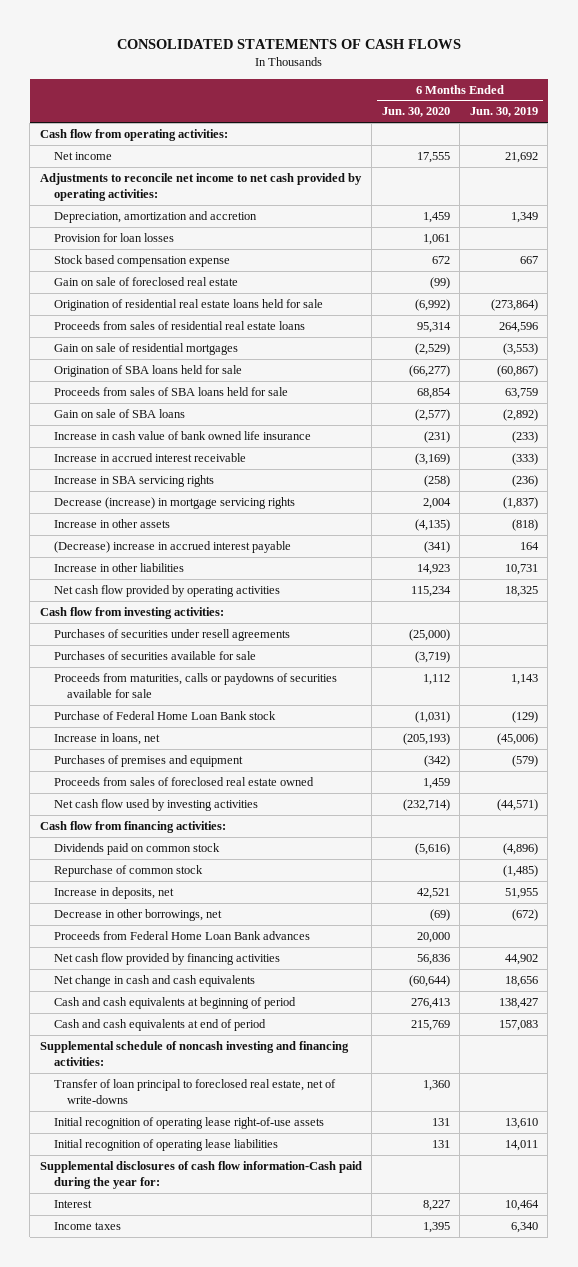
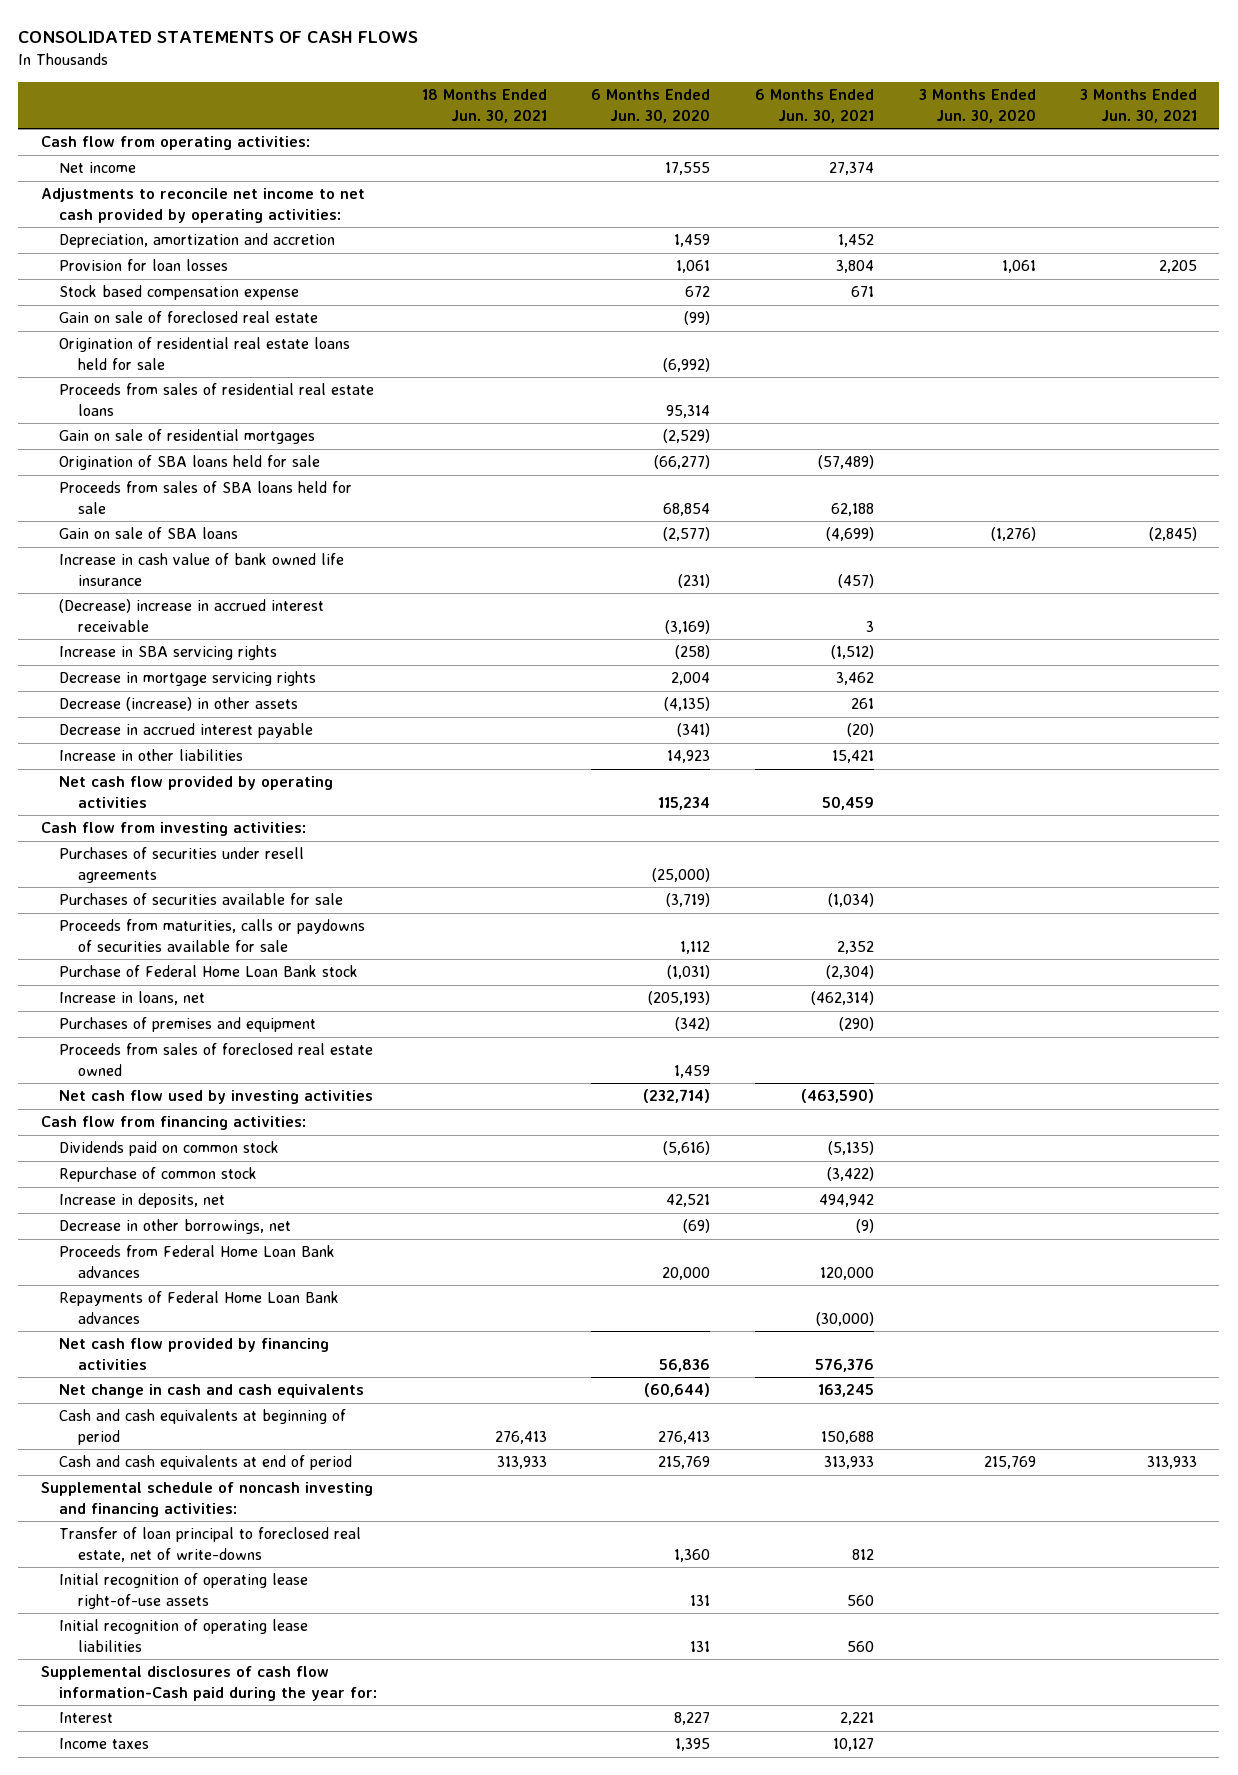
- | 6 Months Ended Jun. 30, 2020 | 6 Months Ended Jun. 30, 2019
+ | 18 Months Ended Jun. 30, 2021 | 6 Months Ended Jun. 30, 2020 | 6 Months Ended Jun. 30, 2021 | 3 Months Ended Jun. 30, 2020 | 3 Months Ended Jun. 30, 2021
- Increase in accrued interest receivable | (3,169) | (333)
+ (Decrease) increase in accrued interest receivable | | (3,169) | 3 | |
- Decrease (increase) in mortgage servicing rights | 2,004 | (1,837)
- Increase in other assets | (4,135) | (818)
- (Decrease) increase in accrued interest payable | (341) | 164
+ Decrease in mortgage servicing rights | | 2,004 | 3,462 | |
+ Decrease (increase) in other assets | | (4,135) | 261 | |
+ Decrease in accrued interest payable | | (341) | (20) | |
+ Repayments of Federal Home Loan Bank advances | | | (30,000) | |

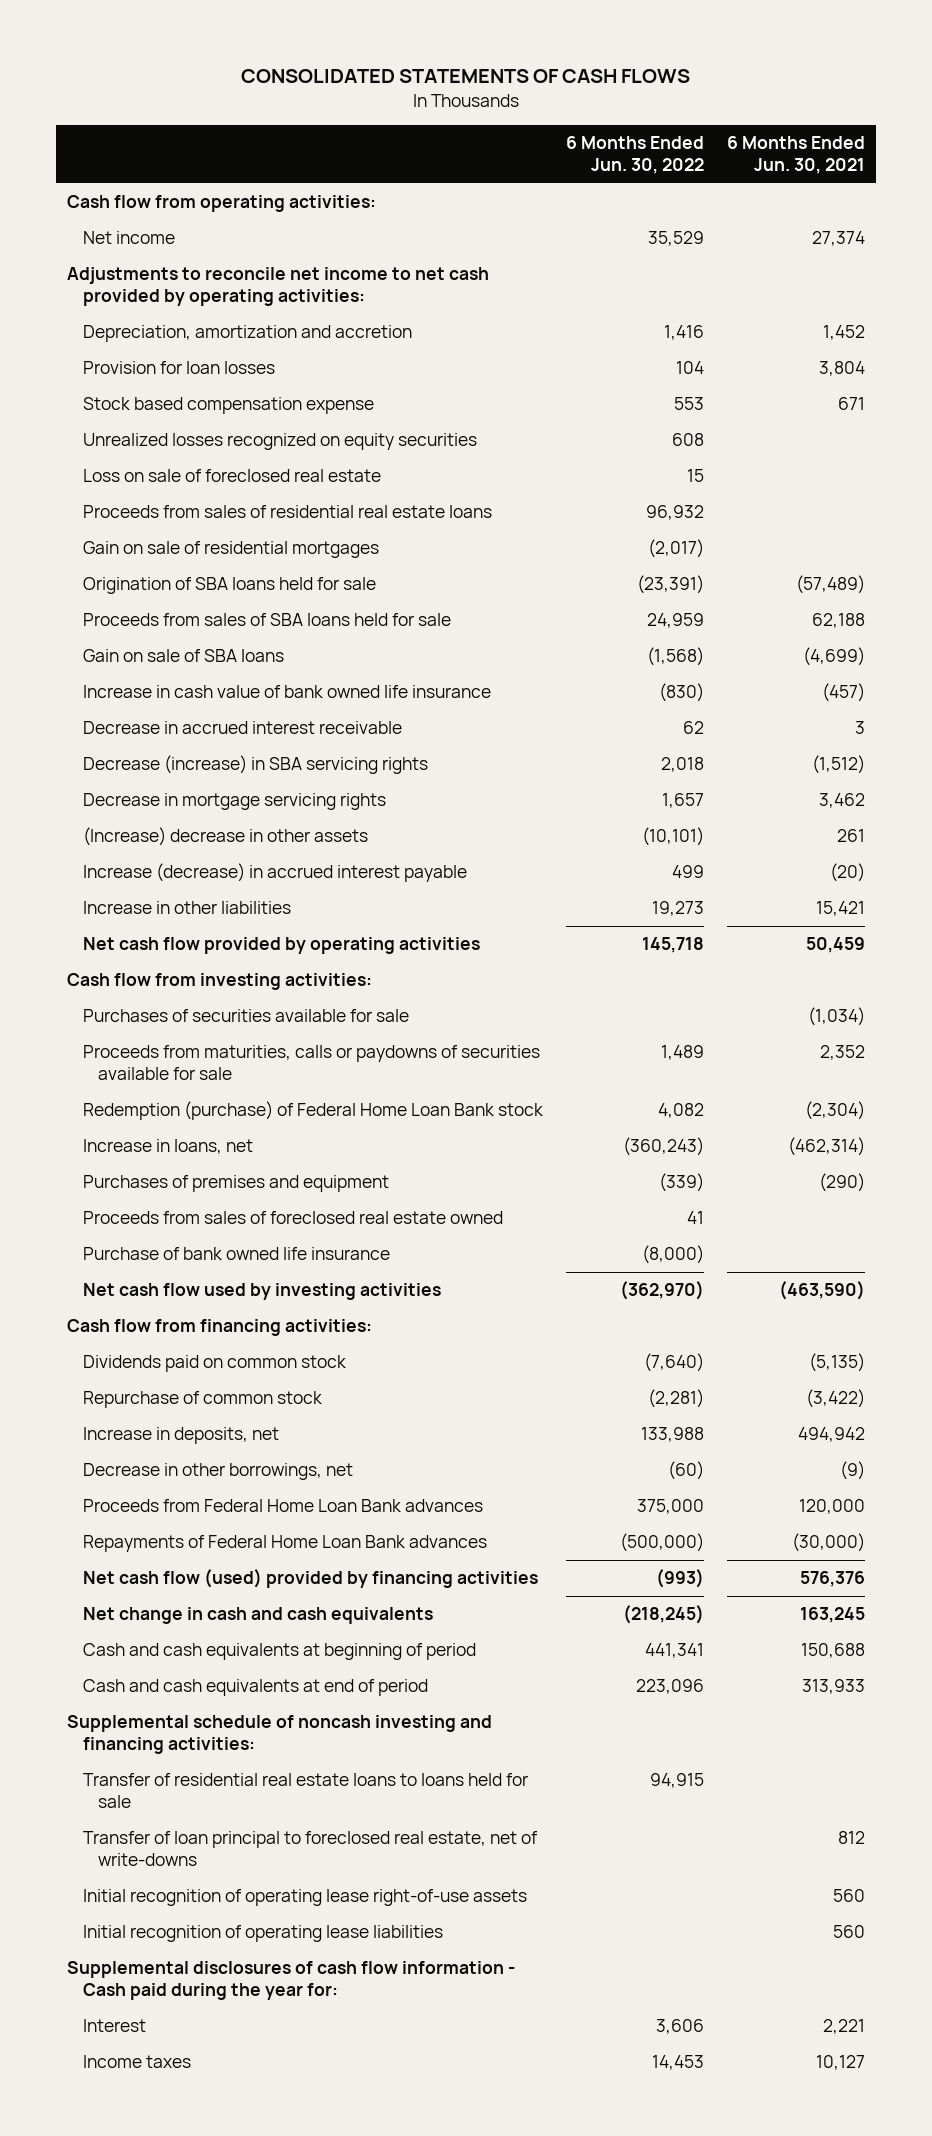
- | 18 Months Ended Jun. 30, 2021 | 6 Months Ended Jun. 30, 2020 | 6 Months Ended Jun. 30, 2021 | 3 Months Ended Jun. 30, 2020 | 3 Months Ended Jun. 30, 2021
+ | 6 Months Ended Jun. 30, 2022 | 6 Months Ended Jun. 30, 2021
- Gain on sale of foreclosed real estate | | (99) | | |
- Origination of residential real estate loans held for sale | | (6,992) | | |
+ Unrealized losses recognized on equity securities | 608 |
+ Loss on sale of foreclosed real estate | 15 |
- (Decrease) increase in accrued interest receivable | | (3,169) | 3 | |
- Increase in SBA servicing rights | | (258) | (1,512) | |
+ Decrease in accrued interest receivable | 62 | 3
+ Decrease (increase) in SBA servicing rights | 2,018 | (1,512)
- Decrease (increase) in other assets | | (4,135) | 261 | |
- Decrease in accrued interest payable | | (341) | (20) | |
+ (Increase) decrease in other assets | (10,101) | 261
+ Increase (decrease) in accrued interest payable | 499 | (20)
- Purchases of securities under resell agreements | | (25,000) | | |
- Purchase of Federal Home Loan Bank stock | | (1,031) | (2,304) | |
+ Redemption (purchase) of Federal Home Loan Bank stock | 4,082 | (2,304)
+ Purchase of bank owned life insurance | (8,000) |
- Net cash flow provided by financing activities | | 56,836 | 576,376 | |
+ Net cash flow (used) provided by financing activities | (993) | 576,376
+ Transfer of residential real estate loans to loans held for sale | 94,915 |
- Supplemental disclosures of cash flow information-Cash paid during the year for:
+ Supplemental disclosures of cash flow information - Cash paid during the year for:

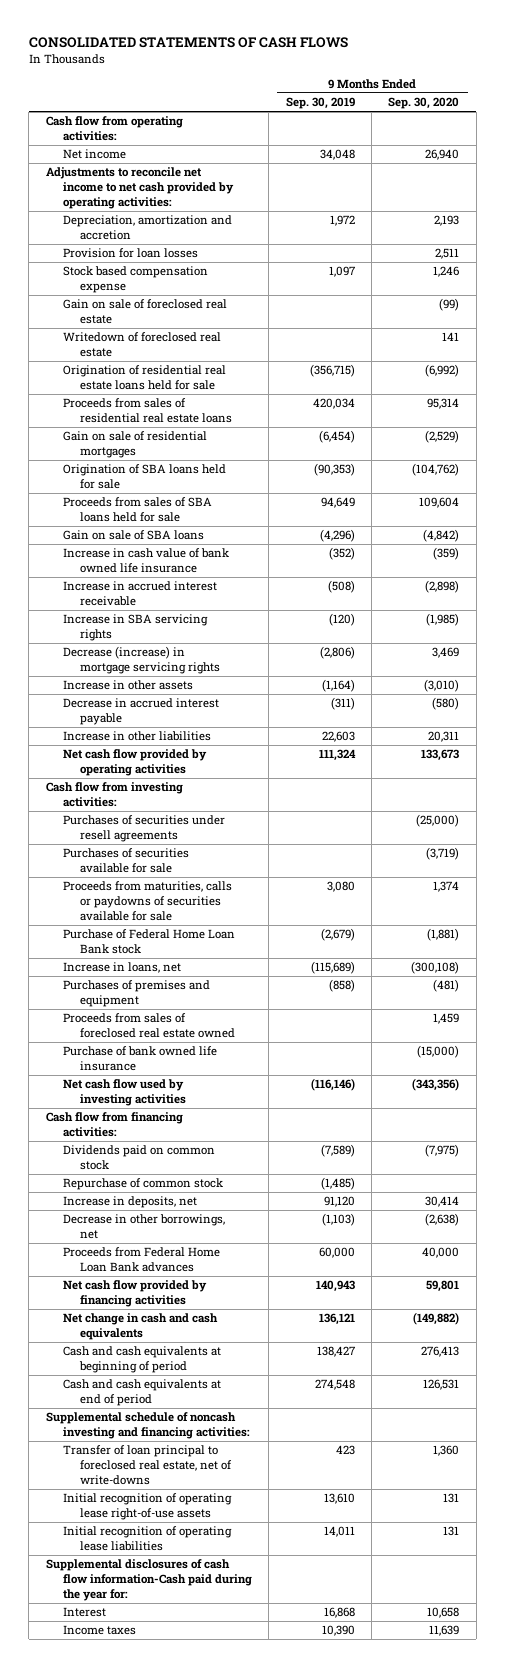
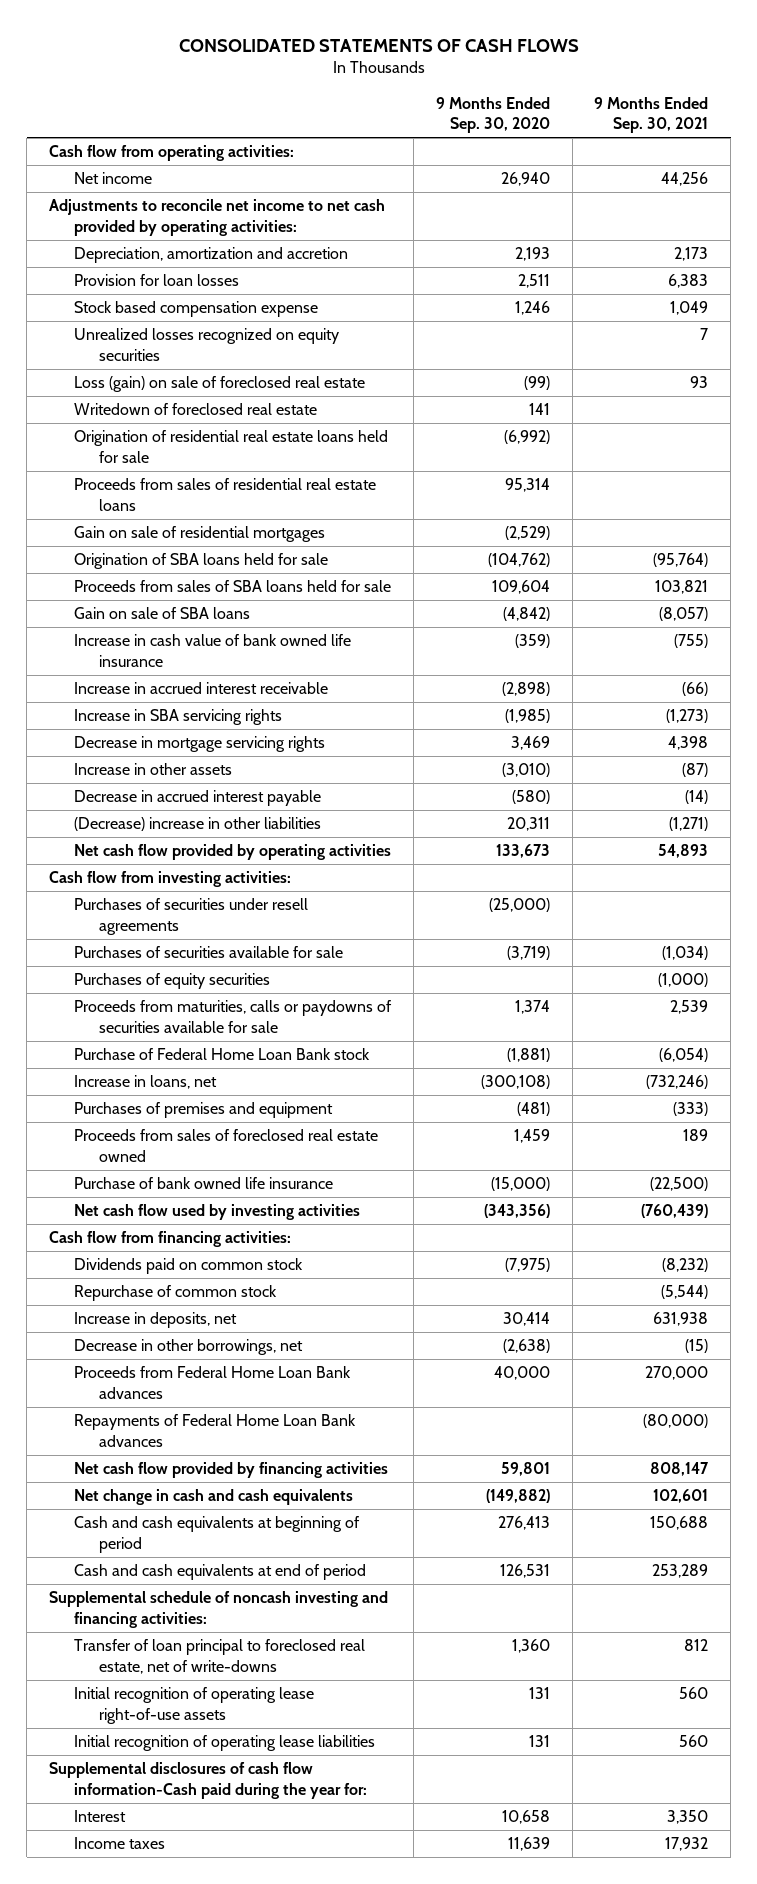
- | 9 Months Ended Sep. 30, 2019 | 9 Months Ended Sep. 30, 2020
+ | 9 Months Ended Sep. 30, 2020 | 9 Months Ended Sep. 30, 2021
- Gain on sale of foreclosed real estate | | (99)
+ Unrealized losses recognized on equity securities | | 7
+ Loss (gain) on sale of foreclosed real estate | (99) | 93
- Decrease (increase) in mortgage servicing rights | (2,806) | 3,469
+ Decrease in mortgage servicing rights | 3,469 | 4,398
- Increase in other liabilities | 22,603 | 20,311
+ (Decrease) increase in other liabilities | 20,311 | (1,271)
+ Purchases of equity securities | | (1,000)
+ Repayments of Federal Home Loan Bank advances | | (80,000)

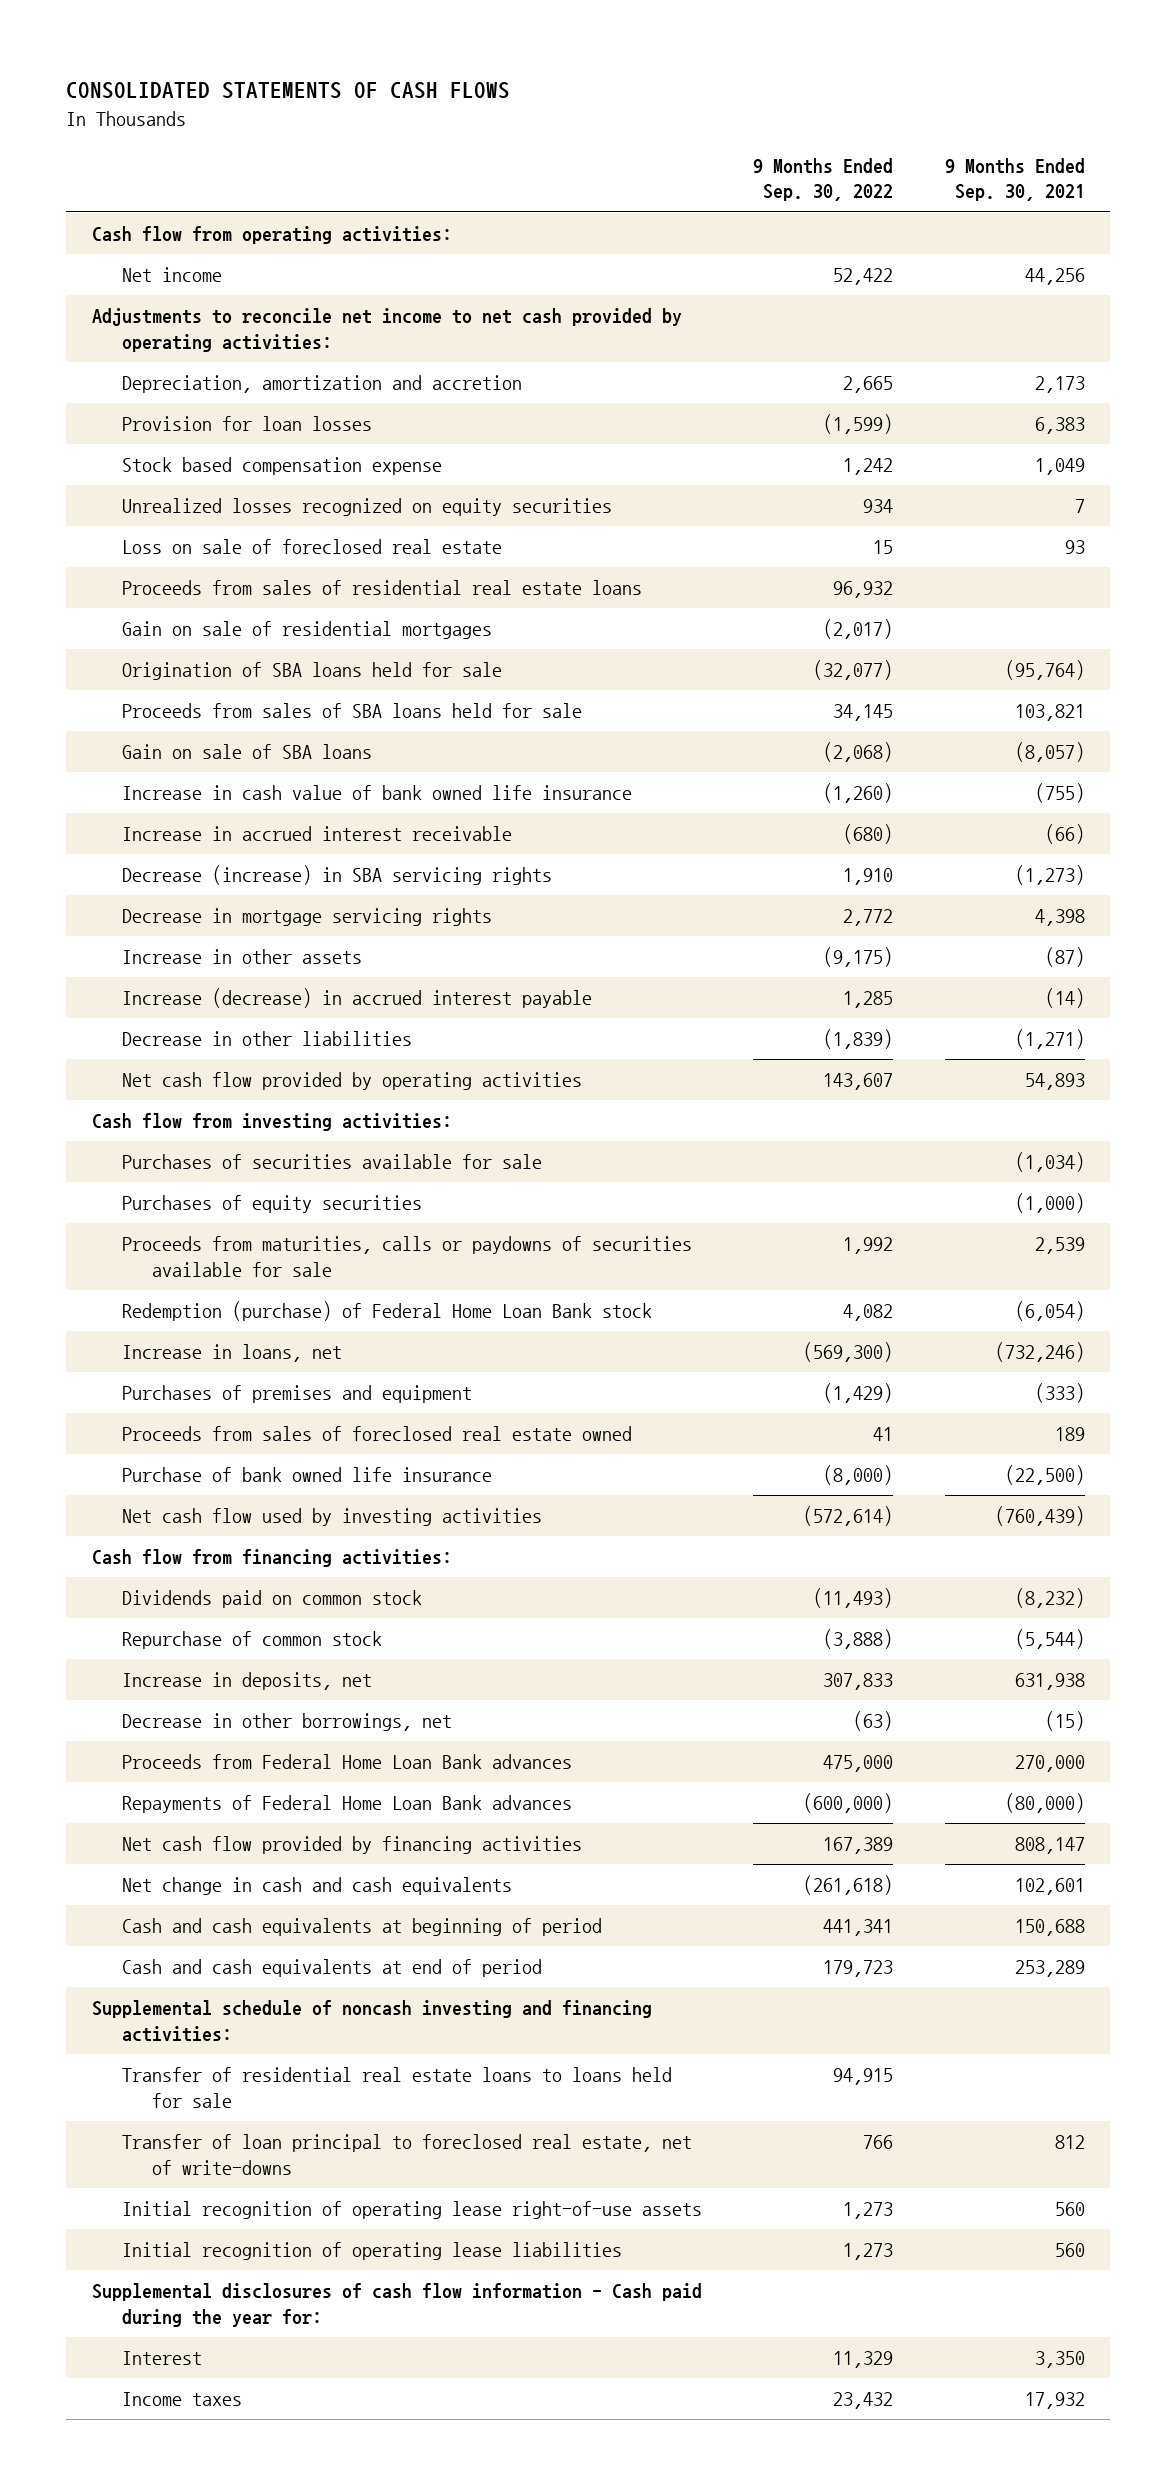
- | 9 Months Ended Sep. 30, 2020 | 9 Months Ended Sep. 30, 2021
+ | 9 Months Ended Sep. 30, 2022 | 9 Months Ended Sep. 30, 2021
- Loss (gain) on sale of foreclosed real estate | (99) | 93
- Writedown of foreclosed real estate | 141 |
- Origination of residential real estate loans held for sale | (6,992) |
+ Loss on sale of foreclosed real estate | 15 | 93
- Increase in SBA servicing rights | (1,985) | (1,273)
+ Decrease (increase) in SBA servicing rights | 1,910 | (1,273)
- Decrease in accrued interest payable | (580) | (14)
- (Decrease) increase in other liabilities | 20,311 | (1,271)
+ Increase (decrease) in accrued interest payable | 1,285 | (14)
+ Decrease in other liabilities | (1,839) | (1,271)
- Purchases of securities under resell agreements | (25,000) |
- Purchase of Federal Home Loan Bank stock | (1,881) | (6,054)
+ Redemption (purchase) of Federal Home Loan Bank stock | 4,082 | (6,054)
+ Transfer of residential real estate loans to loans held for sale | 94,915 |
- Supplemental disclosures of cash flow information-Cash paid during the year for:
+ Supplemental disclosures of cash flow information - Cash paid during the year for:

